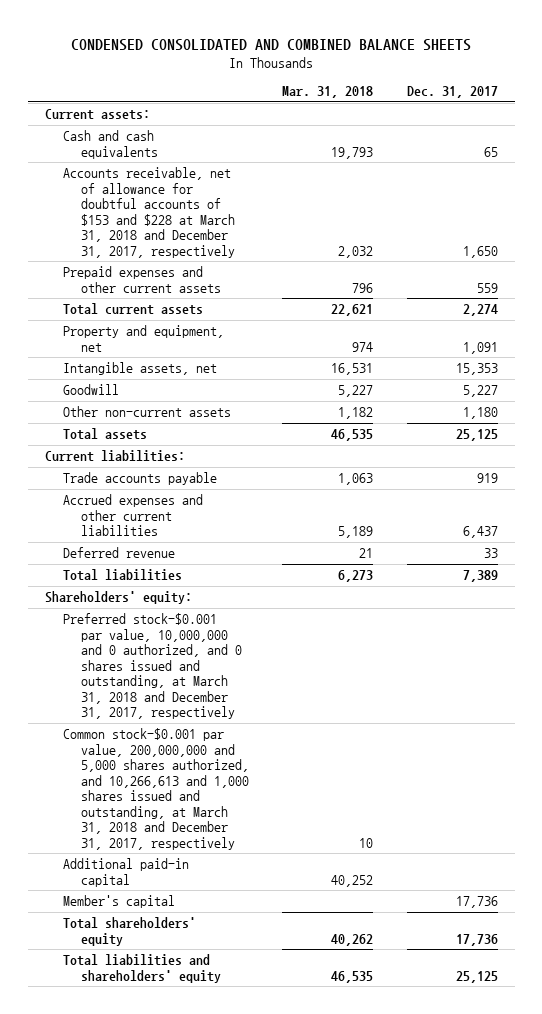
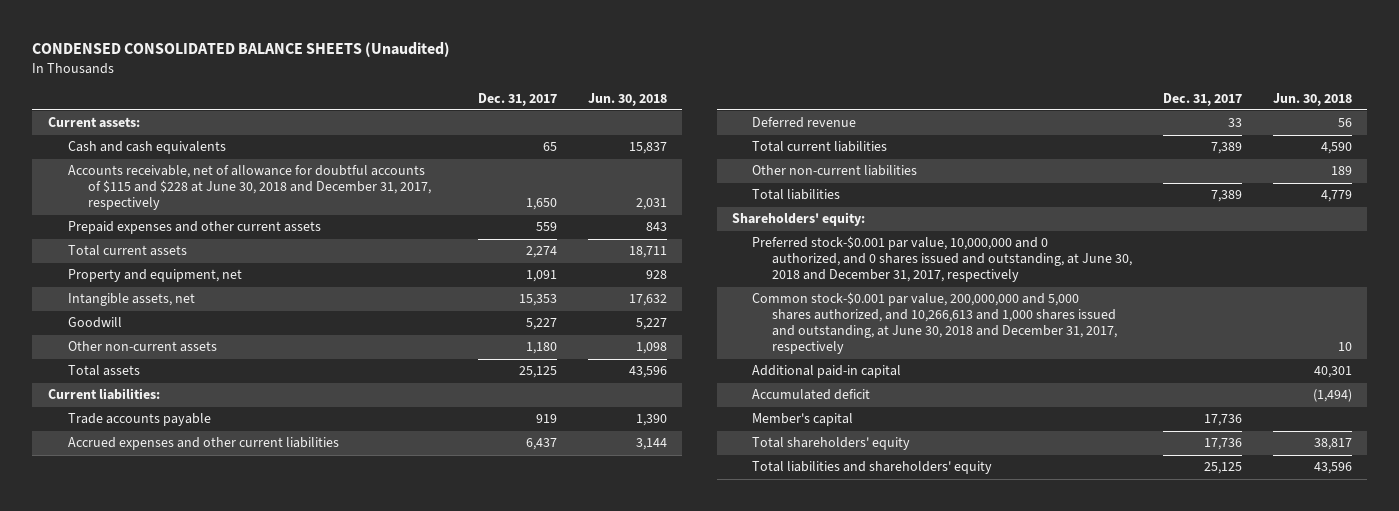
- CONDENSED CONSOLIDATED AND COMBINED BALANCE SHEETS
+ CONDENSED CONSOLIDATED BALANCE SHEETS (Unaudited)
- | Mar. 31, 2018 | Dec. 31, 2017
+ | Dec. 31, 2017 | Jun. 30, 2018
- Accounts receivable, net of allowance for doubtful accounts of $153 and $228 at March 31, 2018 and December 31, 2017, respectively | 2,032 | 1,650
+ Accounts receivable, net of allowance for doubtful accounts of $115 and $228 at June 30, 2018 and December 31, 2017, respectively | 1,650 | 2,031
+ Total current liabilities | 7,389 | 4,590
+ Other non-current liabilities | | 189
- Preferred stock-$0.001 par value, 10,000,000 and 0 authorized, and 0 shares issued and outstanding, at March 31, 2018 and December 31, 2017, respectively
- Common stock-$0.001 par value, 200,000,000 and 5,000 shares authorized, and 10,266,613 and 1,000 shares issued and outstanding, at March 31, 2018 and December 31, 2017, respectively | 10 |
+ Preferred stock-$0.001 par value, 10,000,000 and 0 authorized, and 0 shares issued and outstanding, at June 30, 2018 and December 31, 2017, respectively
+ Common stock-$0.001 par value, 200,000,000 and 5,000 shares authorized, and 10,266,613 and 1,000 shares issued and outstanding, at June 30, 2018 and December 31, 2017, respectively | | 10
+ Accumulated deficit | | (1,494)

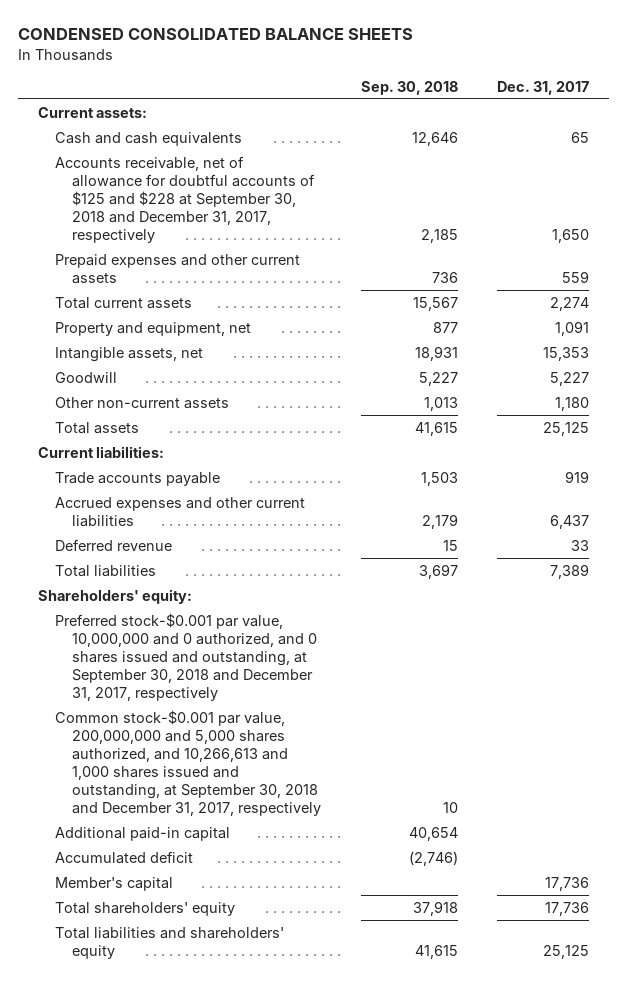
- CONDENSED CONSOLIDATED BALANCE SHEETS (Unaudited)
+ CONDENSED CONSOLIDATED BALANCE SHEETS
- | Dec. 31, 2017 | Jun. 30, 2018
+ | Sep. 30, 2018 | Dec. 31, 2017
- Accounts receivable, net of allowance for doubtful accounts of $115 and $228 at June 30, 2018 and December 31, 2017, respectively | 1,650 | 2,031
+ Accounts receivable, net of allowance for doubtful accounts of $125 and $228 at September 30, 2018 and December 31, 2017, respectively | 2,185 | 1,650
- Total current liabilities | 7,389 | 4,590
- Other non-current liabilities | | 189
- Preferred stock-$0.001 par value, 10,000,000 and 0 authorized, and 0 shares issued and outstanding, at June 30, 2018 and December 31, 2017, respectively
- Common stock-$0.001 par value, 200,000,000 and 5,000 shares authorized, and 10,266,613 and 1,000 shares issued and outstanding, at June 30, 2018 and December 31, 2017, respectively | | 10
+ Preferred stock-$0.001 par value, 10,000,000 and 0 authorized, and 0 shares issued and outstanding, at September 30, 2018 and December 31, 2017, respectively
+ Common stock-$0.001 par value, 200,000,000 and 5,000 shares authorized, and 10,266,613 and 1,000 shares issued and outstanding, at September 30, 2018 and December 31, 2017, respectively | 10 |

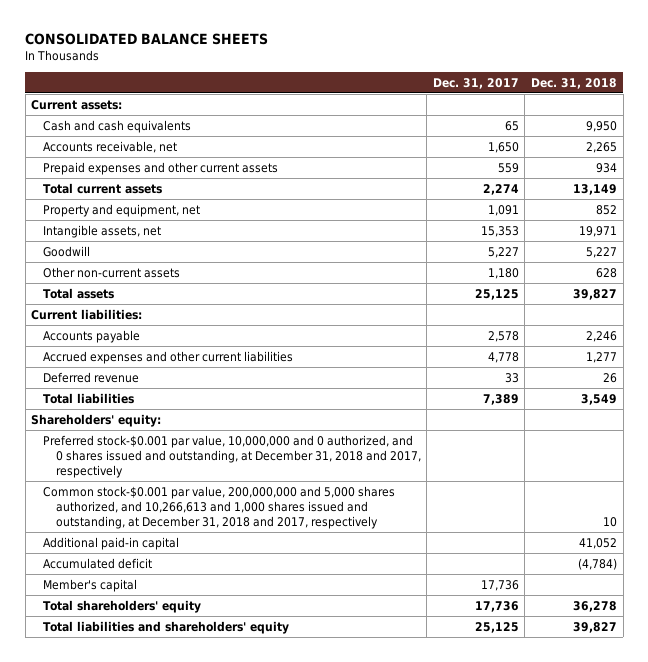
- CONDENSED CONSOLIDATED BALANCE SHEETS
+ CONSOLIDATED BALANCE SHEETS
- | Sep. 30, 2018 | Dec. 31, 2017
+ | Dec. 31, 2017 | Dec. 31, 2018
- Accounts receivable, net of allowance for doubtful accounts of $125 and $228 at September 30, 2018 and December 31, 2017, respectively | 2,185 | 1,650
+ Accounts receivable, net | 1,650 | 2,265
- Trade accounts payable | 1,503 | 919
- Accrued expenses and other current liabilities | 2,179 | 6,437
+ Accounts payable | 2,578 | 2,246
+ Accrued expenses and other current liabilities | 4,778 | 1,277
- Preferred stock-$0.001 par value, 10,000,000 and 0 authorized, and 0 shares issued and outstanding, at September 30, 2018 and December 31, 2017, respectively
- Common stock-$0.001 par value, 200,000,000 and 5,000 shares authorized, and 10,266,613 and 1,000 shares issued and outstanding, at September 30, 2018 and December 31, 2017, respectively | 10 |
+ Preferred stock-$0.001 par value, 10,000,000 and 0 authorized, and 0 shares issued and outstanding, at December 31, 2018 and 2017, respectively
+ Common stock-$0.001 par value, 200,000,000 and 5,000 shares authorized, and 10,266,613 and 1,000 shares issued and outstanding, at December 31, 2018 and 2017, respectively | | 10

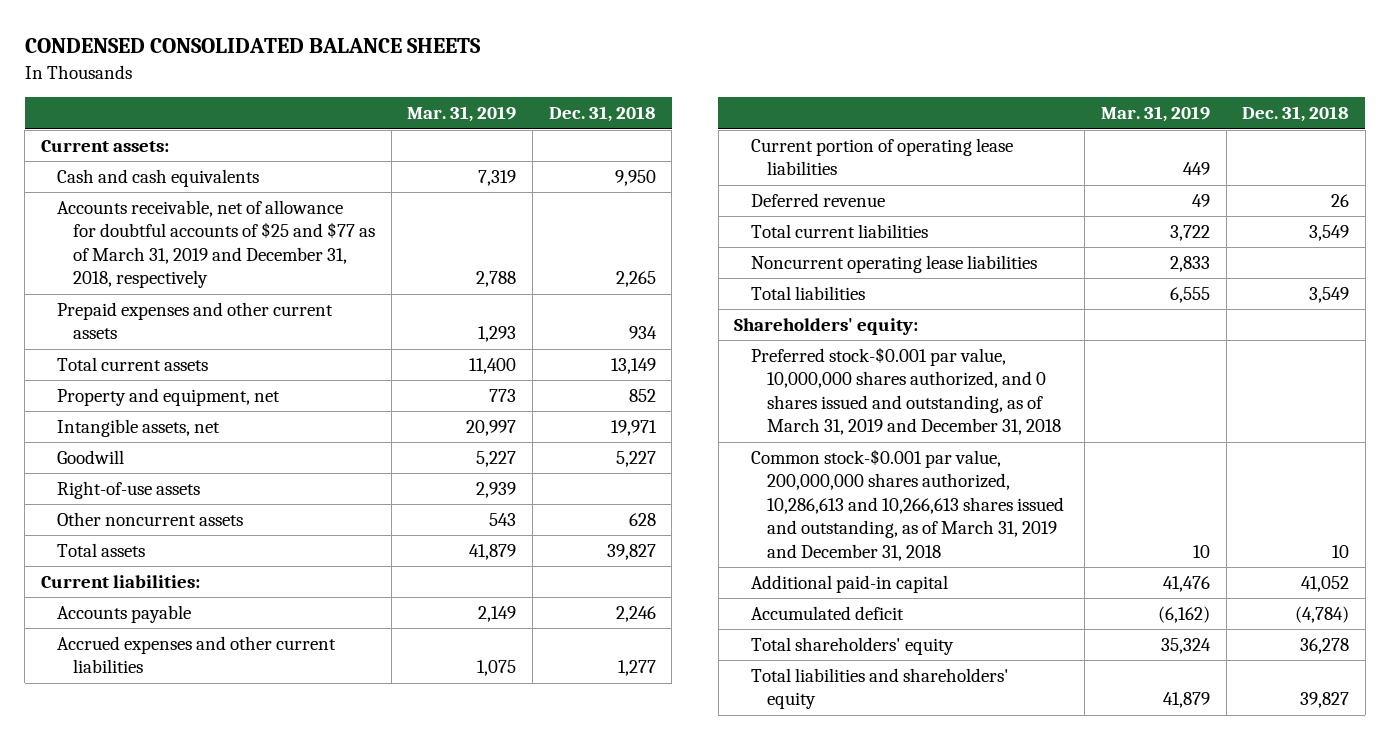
- CONSOLIDATED BALANCE SHEETS
+ CONDENSED CONSOLIDATED BALANCE SHEETS
- | Dec. 31, 2017 | Dec. 31, 2018
+ | Mar. 31, 2019 | Dec. 31, 2018
- Accounts receivable, net | 1,650 | 2,265
+ Accounts receivable, net of allowance for doubtful accounts of $25 and $77 as of March 31, 2019 and December 31, 2018, respectively | 2,788 | 2,265
- Other non-current assets | 1,180 | 628
+ Right-of-use assets | 2,939 |
+ Other noncurrent assets | 543 | 628
+ Current portion of operating lease liabilities | 449 |
+ Total current liabilities | 3,722 | 3,549
+ Noncurrent operating lease liabilities | 2,833 |
- Preferred stock-$0.001 par value, 10,000,000 and 0 authorized, and 0 shares issued and outstanding, at December 31, 2018 and 2017, respectively
- Common stock-$0.001 par value, 200,000,000 and 5,000 shares authorized, and 10,266,613 and 1,000 shares issued and outstanding, at December 31, 2018 and 2017, respectively | | 10
+ Preferred stock-$0.001 par value, 10,000,000 shares authorized, and 0 shares issued and outstanding, as of March 31, 2019 and December 31, 2018
+ Common stock-$0.001 par value, 200,000,000 shares authorized, 10,286,613 and 10,266,613 shares issued and outstanding, as of March 31, 2019 and December 31, 2018 | 10 | 10
- Member's capital | 17,736 |

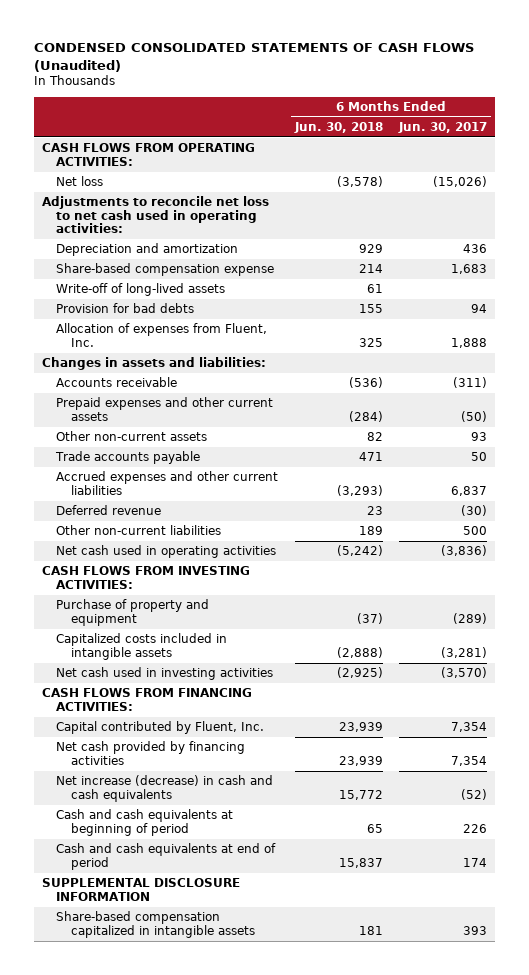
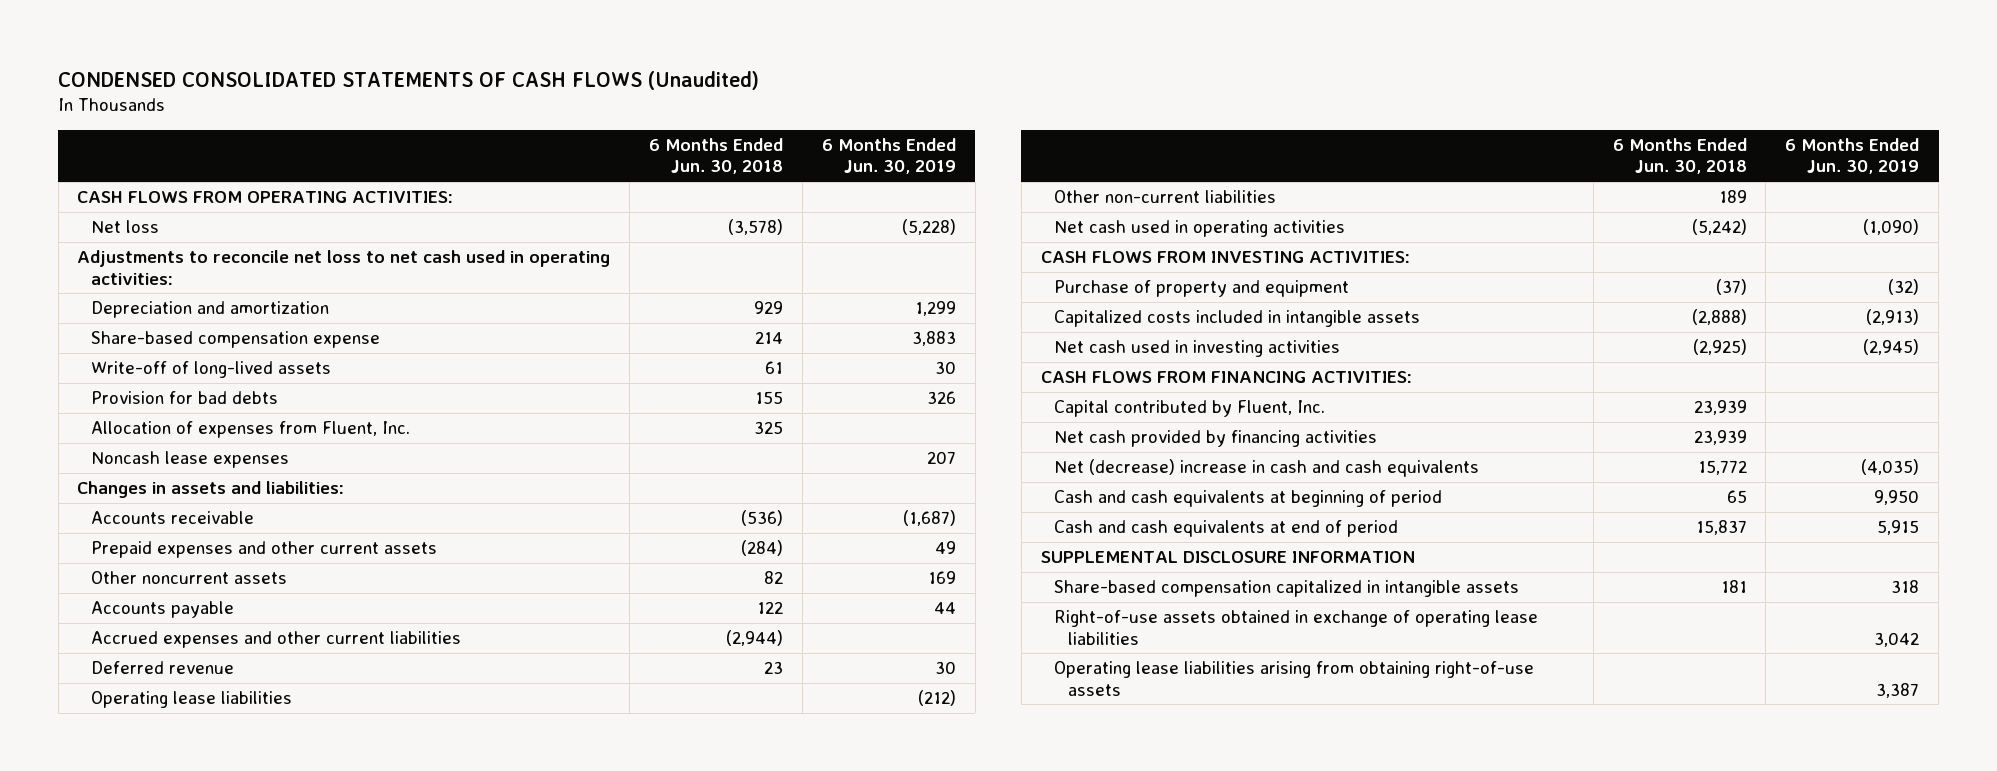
- | 6 Months Ended Jun. 30, 2018 | 6 Months Ended Jun. 30, 2017
+ | 6 Months Ended Jun. 30, 2018 | 6 Months Ended Jun. 30, 2019
+ Noncash lease expenses | | 207
- Other non-current assets | 82 | 93
- Trade accounts payable | 471 | 50
- Accrued expenses and other current liabilities | (3,293) | 6,837
+ Other noncurrent assets | 82 | 169
+ Accounts payable | 122 | 44
+ Accrued expenses and other current liabilities | (2,944) |
+ Operating lease liabilities | | (212)
- Net increase (decrease) in cash and cash equivalents | 15,772 | (52)
+ Net (decrease) increase in cash and cash equivalents | 15,772 | (4,035)
+ Right-of-use assets obtained in exchange of operating lease liabilities | | 3,042
+ Operating lease liabilities arising from obtaining right-of-use assets | | 3,387

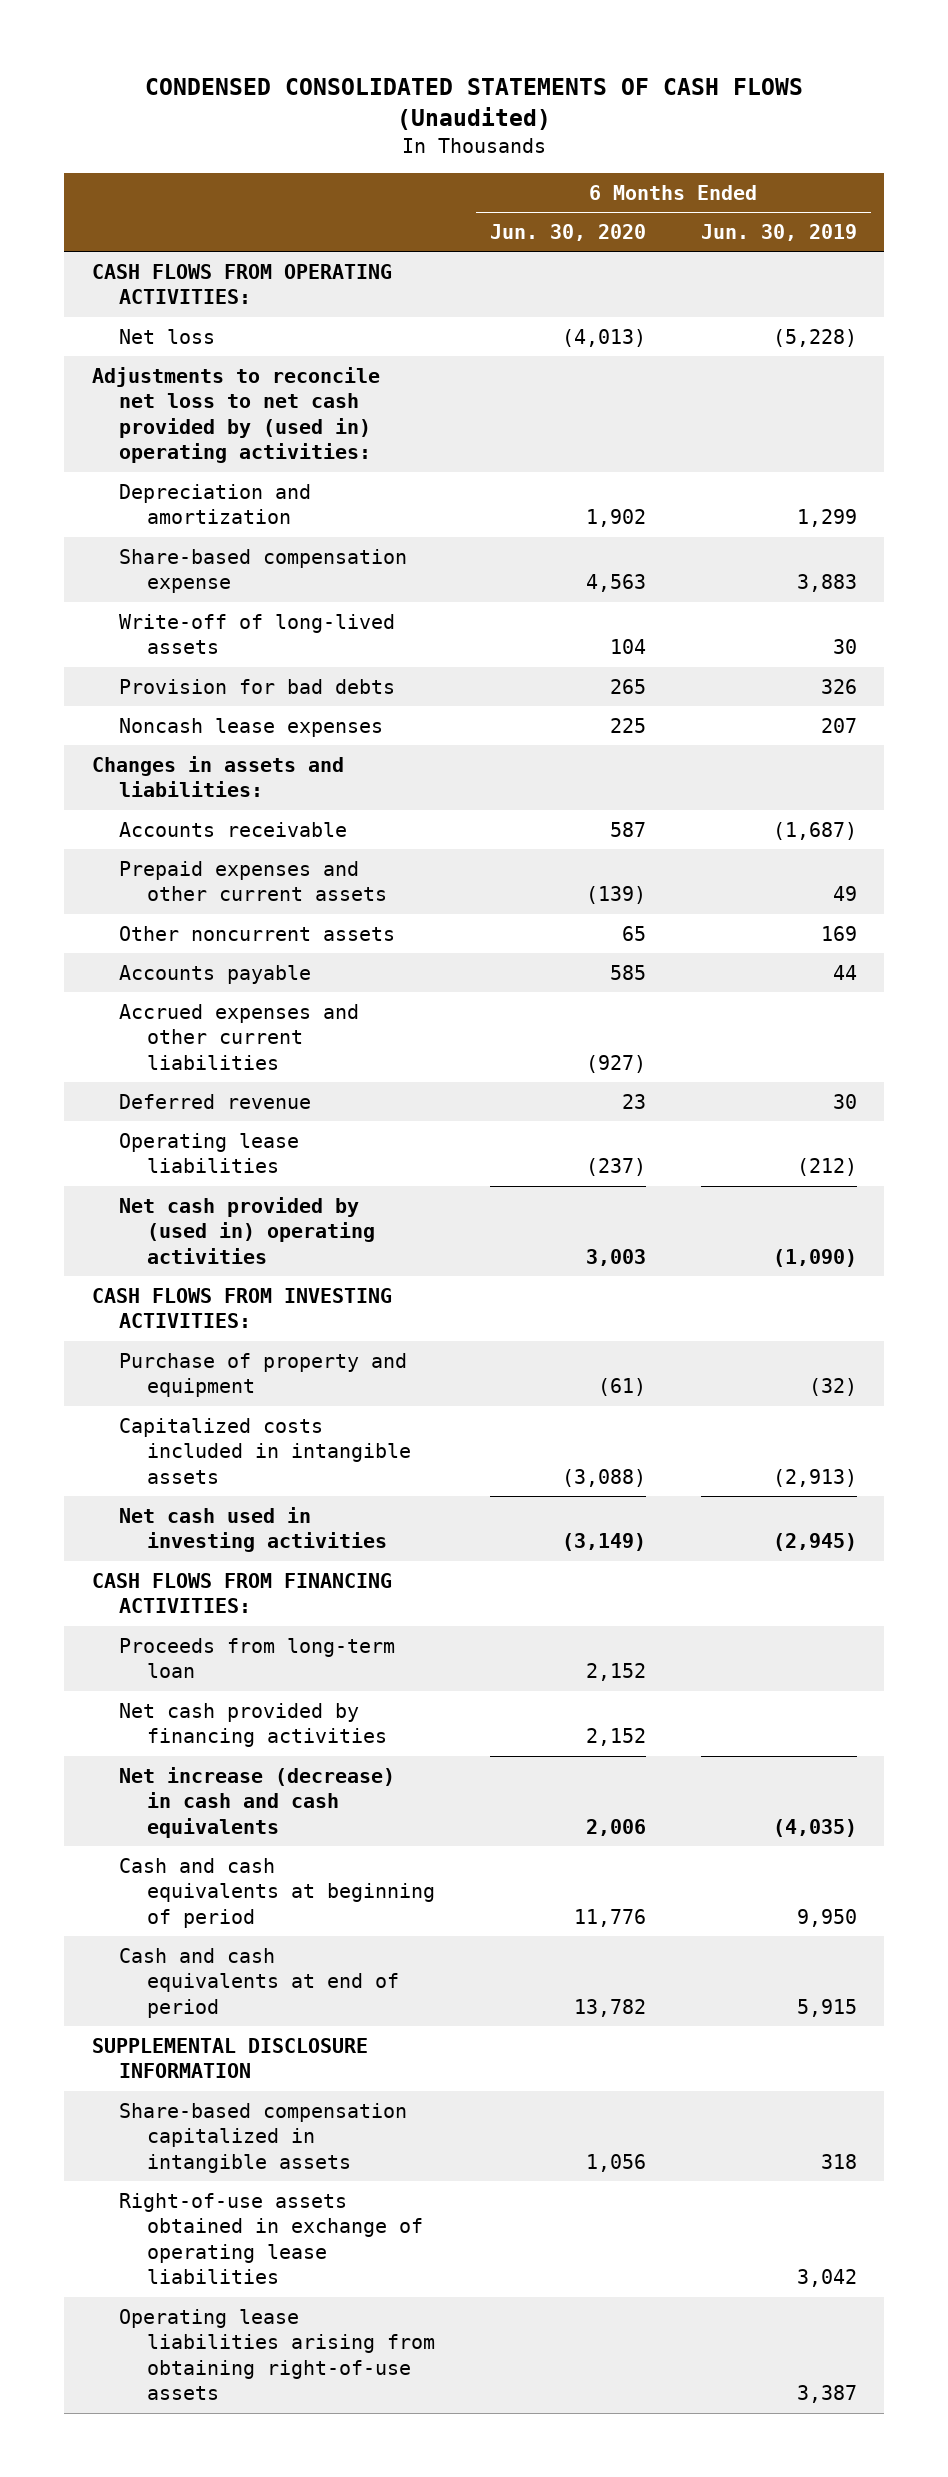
- | 6 Months Ended Jun. 30, 2018 | 6 Months Ended Jun. 30, 2019
+ | 6 Months Ended Jun. 30, 2020 | 6 Months Ended Jun. 30, 2019
- Adjustments to reconcile net loss to net cash used in operating activities:
+ Adjustments to reconcile net loss to net cash provided by (used in) operating activities:
- Allocation of expenses from Fluent, Inc. | 325 |
- Other non-current liabilities | 189 |
- Net cash used in operating activities | (5,242) | (1,090)
+ Net cash provided by (used in) operating activities | 3,003 | (1,090)
- Capital contributed by Fluent, Inc. | 23,939 |
+ Proceeds from long-term loan | 2,152 |
- Net (decrease) increase in cash and cash equivalents | 15,772 | (4,035)
+ Net increase (decrease) in cash and cash equivalents | 2,006 | (4,035)

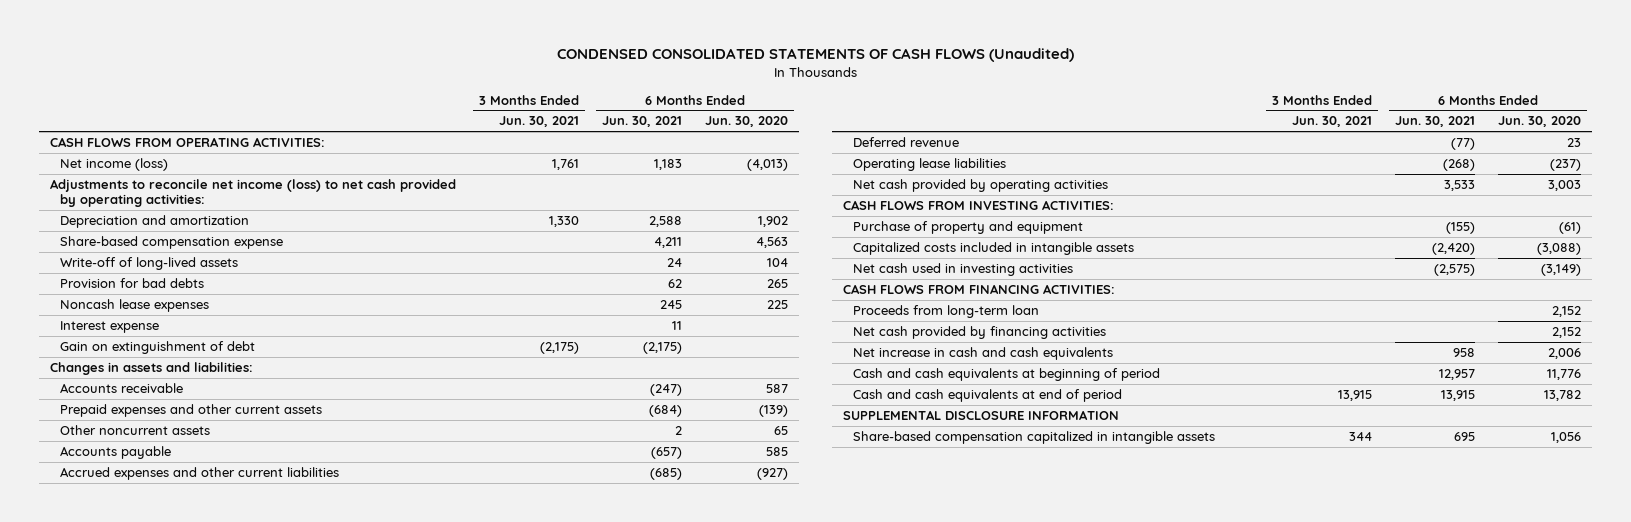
- | 6 Months Ended Jun. 30, 2020 | 6 Months Ended Jun. 30, 2019
+ | 3 Months Ended Jun. 30, 2021 | 6 Months Ended Jun. 30, 2021 | 6 Months Ended Jun. 30, 2020
- Net loss | (4,013) | (5,228)
- Adjustments to reconcile net loss to net cash provided by (used in) operating activities:
+ Net income (loss) | 1,761 | 1,183 | (4,013)
+ Adjustments to reconcile net income (loss) to net cash provided by operating activities:
+ Interest expense | | 11 |
+ Gain on extinguishment of debt | (2,175) | (2,175) |
- Net cash provided by (used in) operating activities | 3,003 | (1,090)
+ Net cash provided by operating activities | | 3,533 | 3,003
- Net increase (decrease) in cash and cash equivalents | 2,006 | (4,035)
+ Net increase in cash and cash equivalents | | 958 | 2,006
- Right-of-use assets obtained in exchange of operating lease liabilities | | 3,042
- Operating lease liabilities arising from obtaining right-of-use assets | | 3,387

